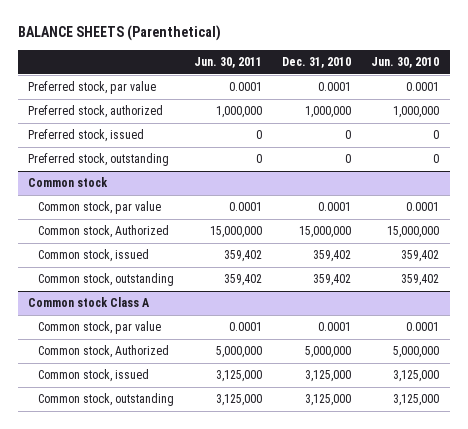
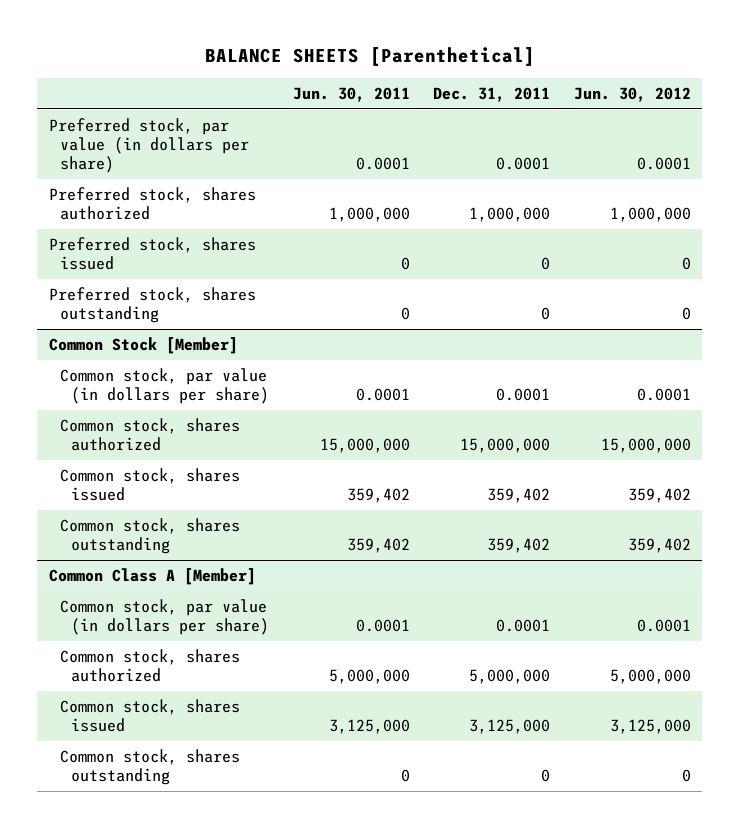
- BALANCE SHEETS (Parenthetical)
+ BALANCE SHEETS [Parenthetical]
- | Jun. 30, 2011 | Dec. 31, 2010 | Jun. 30, 2010
+ | Jun. 30, 2011 | Dec. 31, 2011 | Jun. 30, 2012
- Preferred stock, par value | 0.0001 | 0.0001 | 0.0001
- Preferred stock, authorized | 1,000,000 | 1,000,000 | 1,000,000
- Preferred stock, issued | 0 | 0 | 0
- Preferred stock, outstanding | 0 | 0 | 0
- Common stock
- Common stock, par value | 0.0001 | 0.0001 | 0.0001
- Common stock, Authorized | 15,000,000 | 15,000,000 | 15,000,000
- Common stock, issued | 359,402 | 359,402 | 359,402
- Common stock, outstanding | 359,402 | 359,402 | 359,402
- Common stock Class A
- Common stock, par value | 0.0001 | 0.0001 | 0.0001
- Common stock, Authorized | 5,000,000 | 5,000,000 | 5,000,000
- Common stock, issued | 3,125,000 | 3,125,000 | 3,125,000
- Common stock, outstanding | 3,125,000 | 3,125,000 | 3,125,000
+ Preferred stock, par value (in dollars per share) | 0.0001 | 0.0001 | 0.0001
+ Preferred stock, shares authorized | 1,000,000 | 1,000,000 | 1,000,000
+ Preferred stock, shares issued | 0 | 0 | 0
+ Preferred stock, shares outstanding | 0 | 0 | 0
+ Common Stock [Member]
+ Common stock, par value (in dollars per share) | 0.0001 | 0.0001 | 0.0001
+ Common stock, shares authorized | 15,000,000 | 15,000,000 | 15,000,000
+ Common stock, shares issued | 359,402 | 359,402 | 359,402
+ Common stock, shares outstanding | 359,402 | 359,402 | 359,402
+ Common Class A [Member]
+ Common stock, par value (in dollars per share) | 0.0001 | 0.0001 | 0.0001
+ Common stock, shares authorized | 5,000,000 | 5,000,000 | 5,000,000
+ Common stock, shares issued | 3,125,000 | 3,125,000 | 3,125,000
+ Common stock, shares outstanding | 0 | 0 | 0

